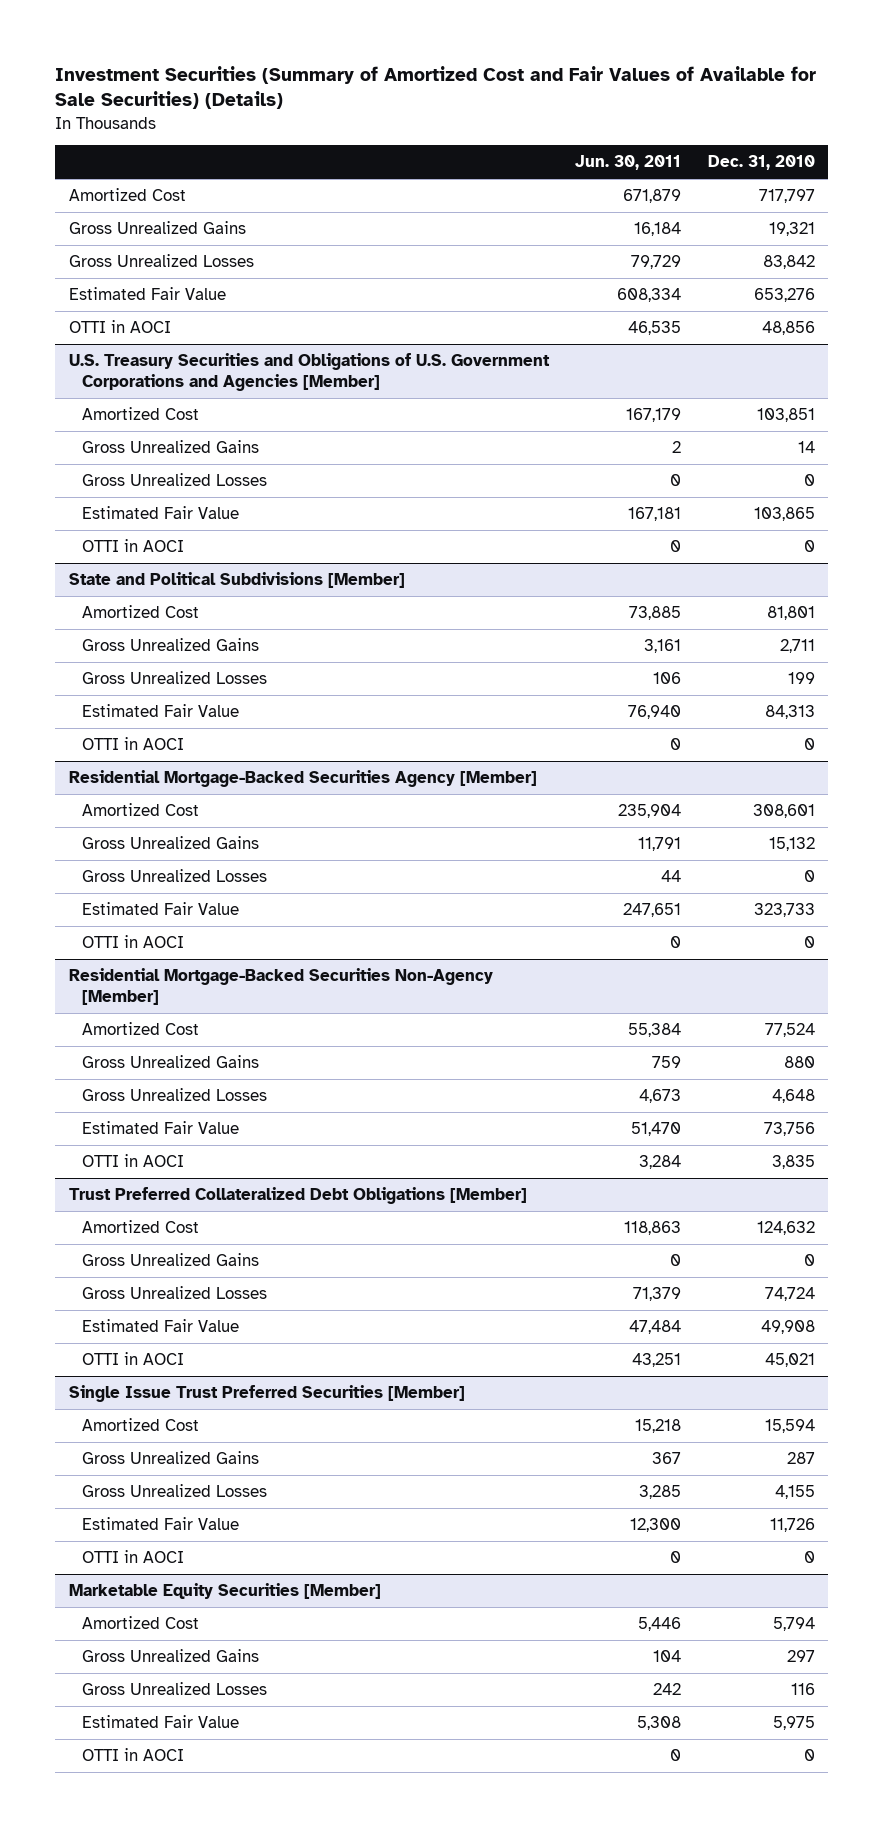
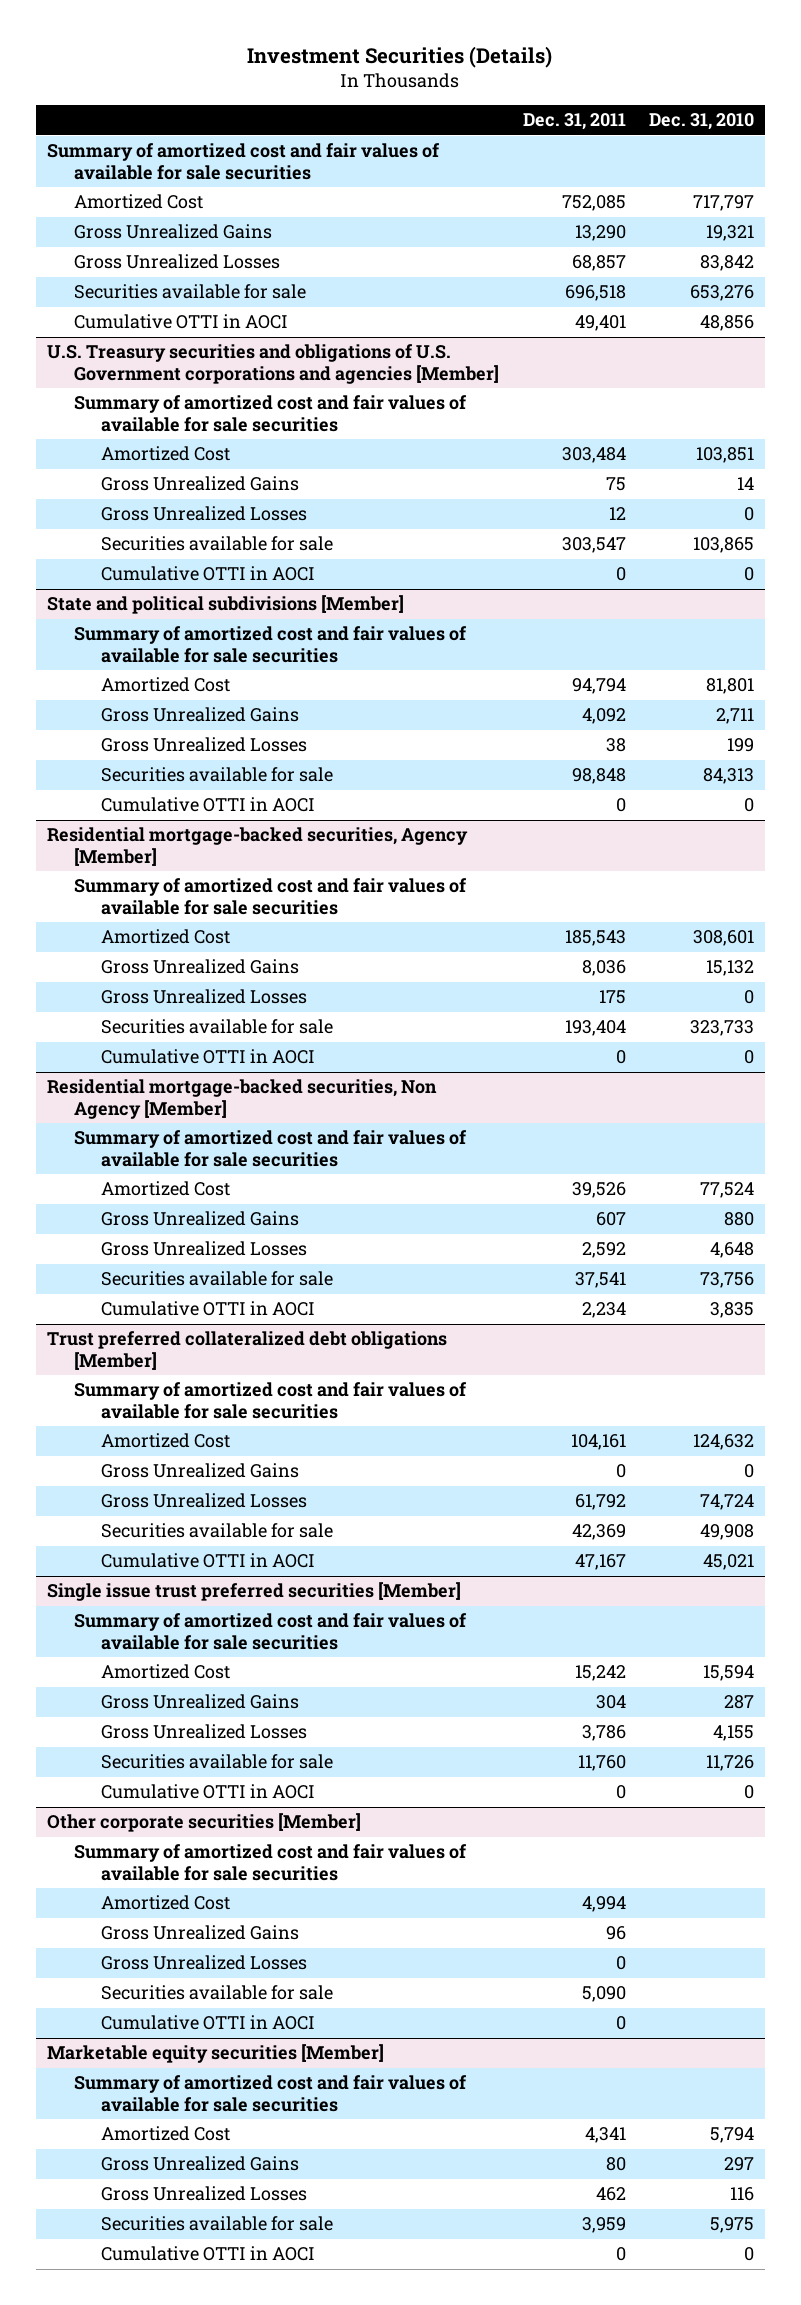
- Investment Securities (Summary of Amortized Cost and Fair Values of Available for Sale Securities) (Details)
+ Investment Securities (Details)
- | Jun. 30, 2011 | Dec. 31, 2010
+ | Dec. 31, 2011 | Dec. 31, 2010
+ Summary of amortized cost and fair values of available for sale securities
- Estimated Fair Value | 608,334 | 653,276
- OTTI in AOCI | 46,535 | 48,856
- U.S. Treasury Securities and Obligations of U.S. Government Corporations and Agencies [Member]
+ Securities available for sale | 696,518 | 653,276
+ Cumulative OTTI in AOCI | 49,401 | 48,856
+ U.S. Treasury securities and obligations of U.S. Government corporations and agencies [Member]
+ Summary of amortized cost and fair values of available for sale securities
- Estimated Fair Value | 167,181 | 103,865
- OTTI in AOCI | 0 | 0
- State and Political Subdivisions [Member]
+ Securities available for sale | 303,547 | 103,865
+ Cumulative OTTI in AOCI | 0 | 0
+ State and political subdivisions [Member]
+ Summary of amortized cost and fair values of available for sale securities
- Estimated Fair Value | 76,940 | 84,313
- OTTI in AOCI | 0 | 0
- Residential Mortgage-Backed Securities Agency [Member]
+ Securities available for sale | 98,848 | 84,313
+ Cumulative OTTI in AOCI | 0 | 0
+ Residential mortgage-backed securities, Agency [Member]
+ Summary of amortized cost and fair values of available for sale securities
- Estimated Fair Value | 247,651 | 323,733
- OTTI in AOCI | 0 | 0
- Residential Mortgage-Backed Securities Non-Agency [Member]
+ Securities available for sale | 193,404 | 323,733
+ Cumulative OTTI in AOCI | 0 | 0
+ Residential mortgage-backed securities, Non Agency [Member]
+ Summary of amortized cost and fair values of available for sale securities
- Estimated Fair Value | 51,470 | 73,756
- OTTI in AOCI | 3,284 | 3,835
- Trust Preferred Collateralized Debt Obligations [Member]
+ Securities available for sale | 37,541 | 73,756
+ Cumulative OTTI in AOCI | 2,234 | 3,835
+ Trust preferred collateralized debt obligations [Member]
+ Summary of amortized cost and fair values of available for sale securities
- Estimated Fair Value | 47,484 | 49,908
- OTTI in AOCI | 43,251 | 45,021
- Single Issue Trust Preferred Securities [Member]
+ Securities available for sale | 42,369 | 49,908
+ Cumulative OTTI in AOCI | 47,167 | 45,021
+ Single issue trust preferred securities [Member]
+ Summary of amortized cost and fair values of available for sale securities
- Estimated Fair Value | 12,300 | 11,726
- OTTI in AOCI | 0 | 0
- Marketable Equity Securities [Member]
+ Securities available for sale | 11,760 | 11,726
+ Cumulative OTTI in AOCI | 0 | 0
+ Other corporate securities [Member]
+ Summary of amortized cost and fair values of available for sale securities
+ Amortized Cost | 4,994 |
+ Gross Unrealized Gains | 96 |
+ Gross Unrealized Losses | 0 |
+ Securities available for sale | 5,090 |
+ Cumulative OTTI in AOCI | 0 |
+ Marketable equity securities [Member]
+ Summary of amortized cost and fair values of available for sale securities
- Estimated Fair Value | 5,308 | 5,975
- OTTI in AOCI | 0 | 0
+ Securities available for sale | 3,959 | 5,975
+ Cumulative OTTI in AOCI | 0 | 0

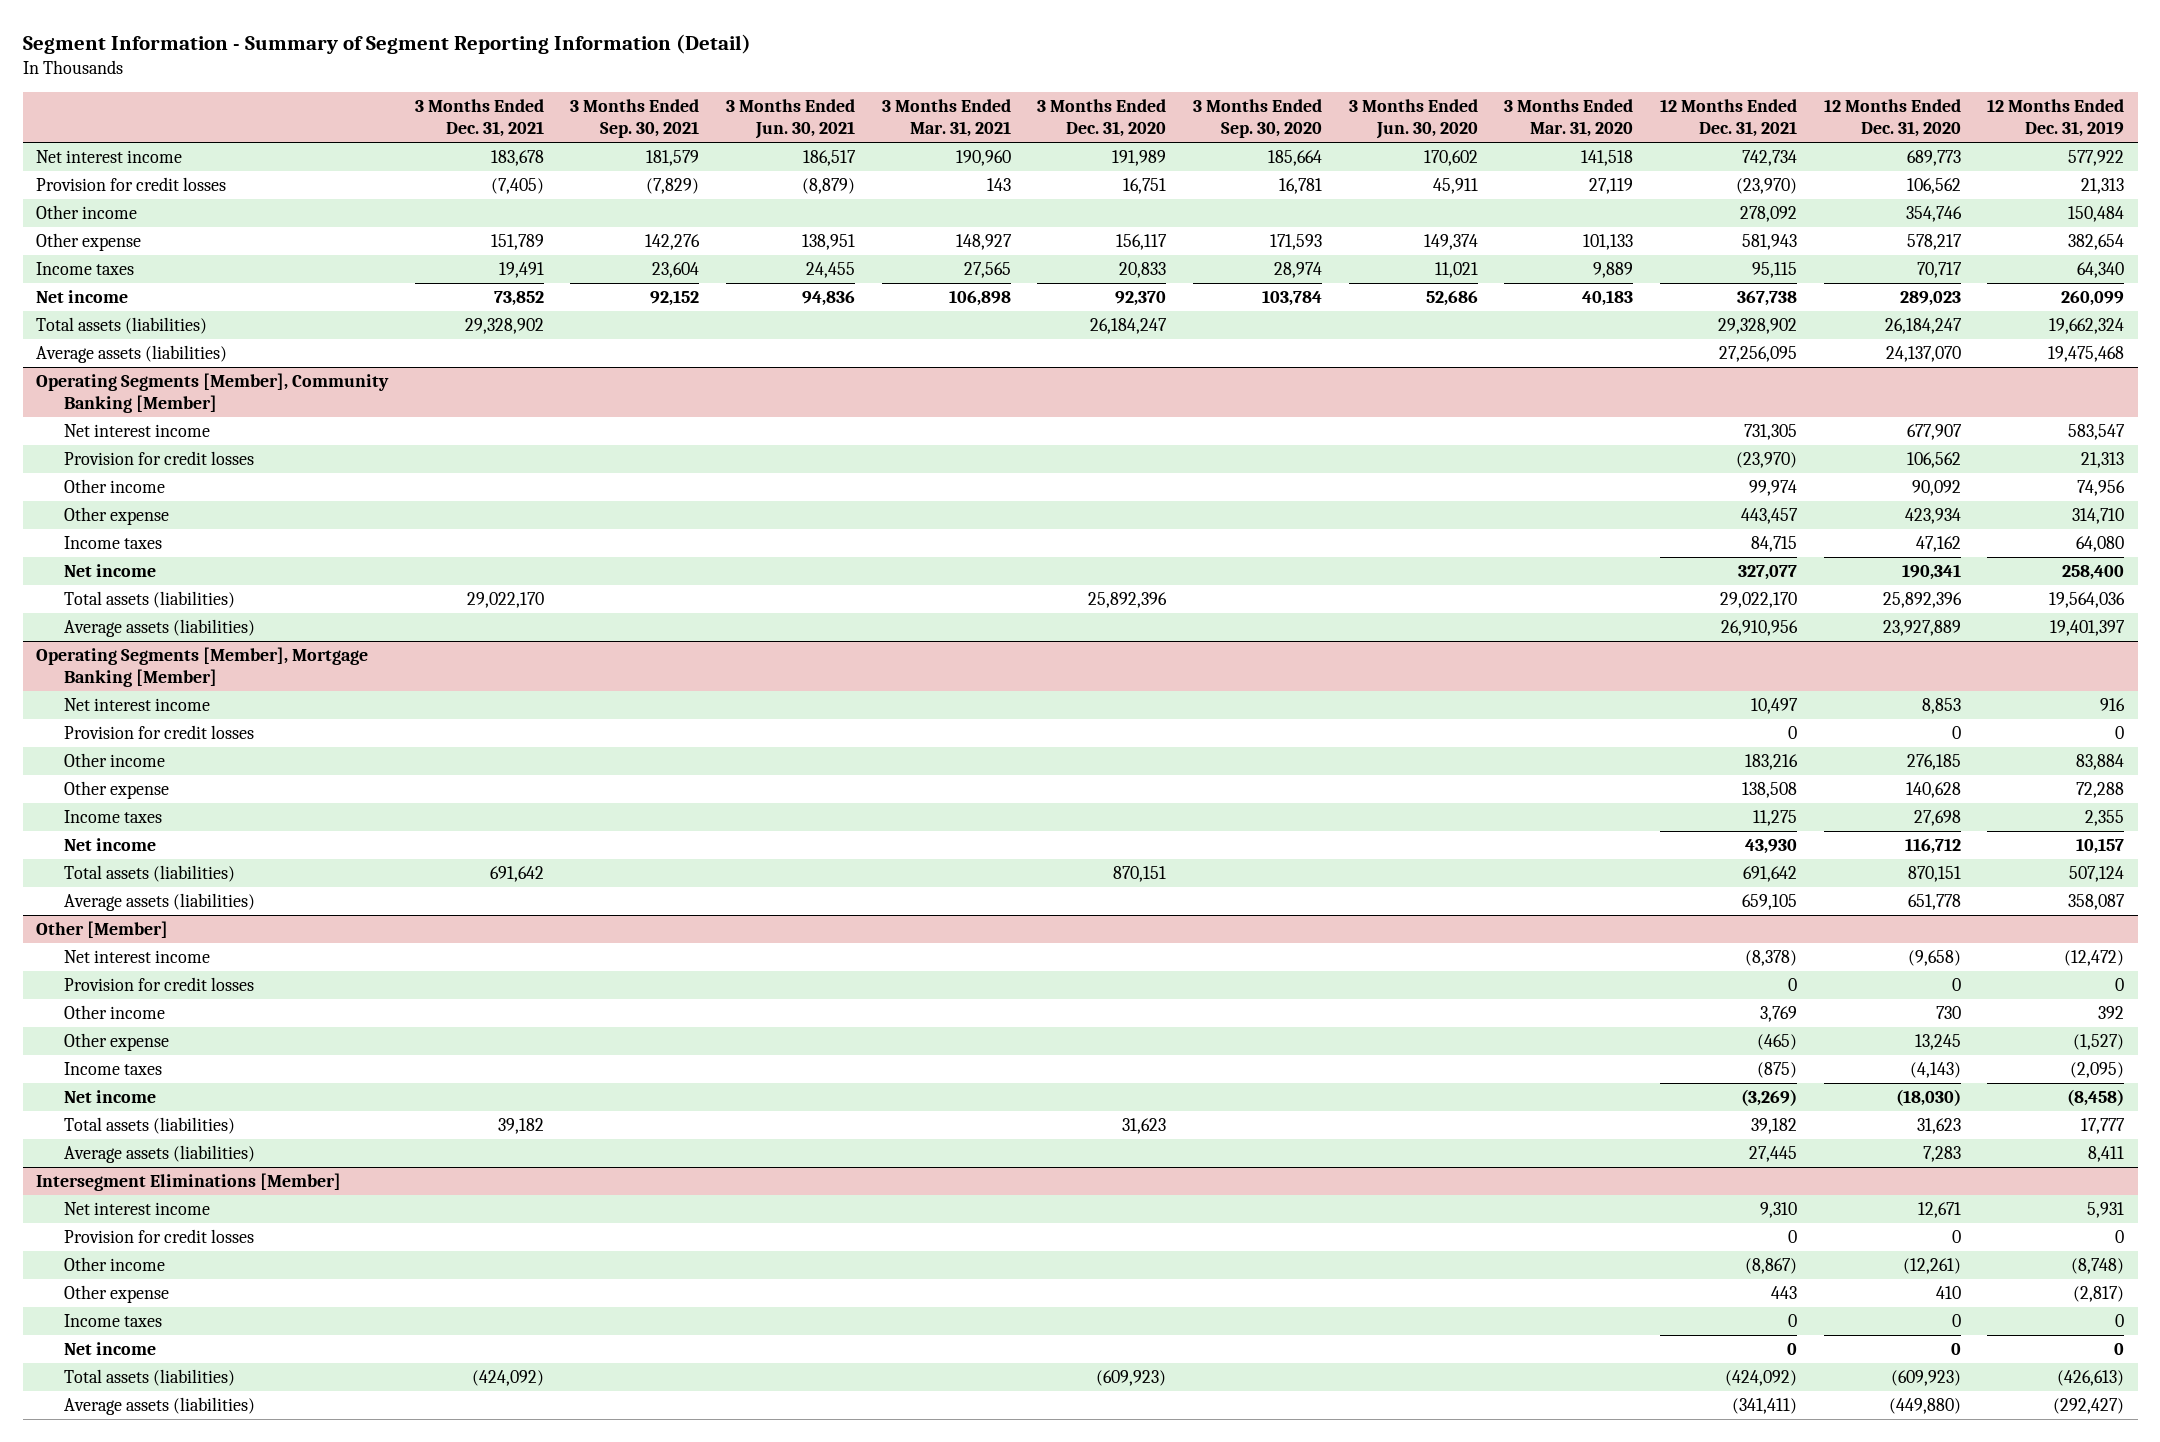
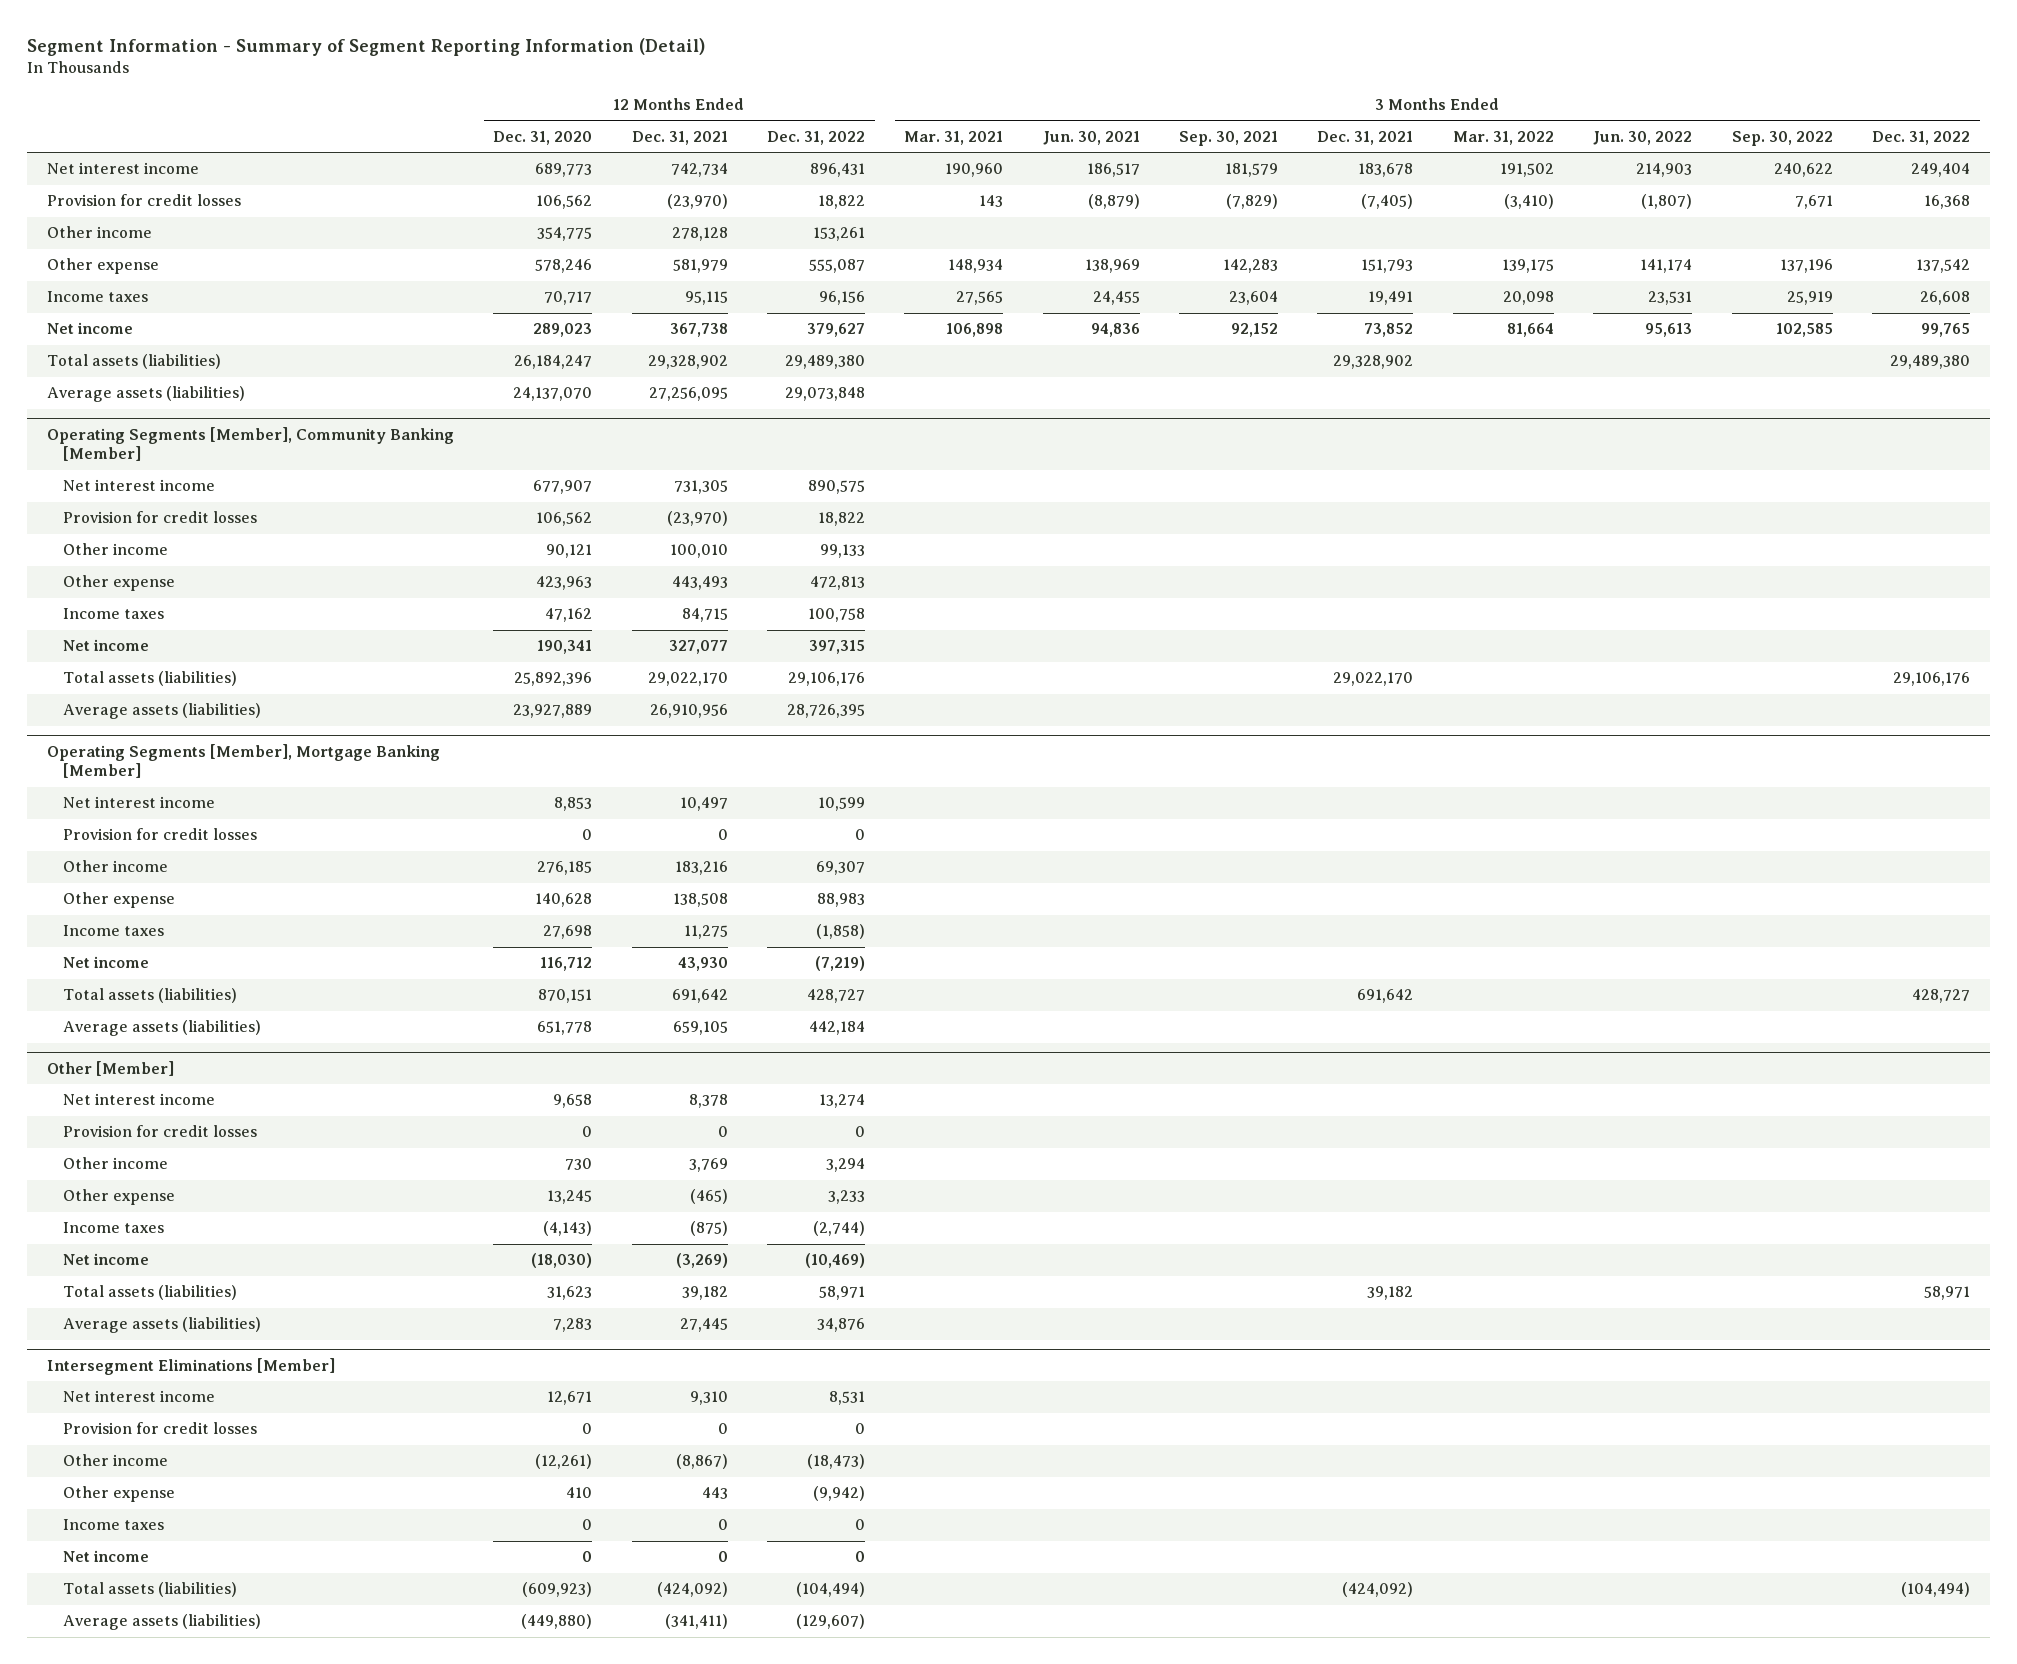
- | 3 Months Ended Dec. 31, 2021 | 3 Months Ended Sep. 30, 2021 | 3 Months Ended Jun. 30, 2021 | 3 Months Ended Mar. 31, 2021 | 3 Months Ended Dec. 31, 2020 | 3 Months Ended Sep. 30, 2020 | 3 Months Ended Jun. 30, 2020 | 3 Months Ended Mar. 31, 2020 | 12 Months Ended Dec. 31, 2021 | 12 Months Ended Dec. 31, 2020 | 12 Months Ended Dec. 31, 2019
+ | 12 Months Ended Dec. 31, 2020 | 12 Months Ended Dec. 31, 2021 | 12 Months Ended Dec. 31, 2022 | 3 Months Ended Mar. 31, 2021 | 3 Months Ended Jun. 30, 2021 | 3 Months Ended Sep. 30, 2021 | 3 Months Ended Dec. 31, 2021 | 3 Months Ended Mar. 31, 2022 | 3 Months Ended Jun. 30, 2022 | 3 Months Ended Sep. 30, 2022 | 3 Months Ended Dec. 31, 2022
- Other income | | | | | | | | | 278,092 | 354,746 | 150,484
- Other expense | 151,789 | 142,276 | 138,951 | 148,927 | 156,117 | 171,593 | 149,374 | 101,133 | 581,943 | 578,217 | 382,654
+ Other income | 354,775 | 278,128 | 153,261 | | | | | | | |
+ Other expense | 578,246 | 581,979 | 555,087 | 148,934 | 138,969 | 142,283 | 151,793 | 139,175 | 141,174 | 137,196 | 137,542
@ Operating Segments [Member], Community Banking [Member]
- Other income | | | | | | | | | 99,974 | 90,092 | 74,956
- Other expense | | | | | | | | | 443,457 | 423,934 | 314,710
+ Other income | 90,121 | 100,010 | 99,133 | | | | | | | |
+ Other expense | 423,963 | 443,493 | 472,813 | | | | | | | |
@ Other [Member]
- Net interest income | | | | | | | | | (8,378) | (9,658) | (12,472)
+ Net interest income | 9,658 | 8,378 | 13,274 | | | | | | | |

